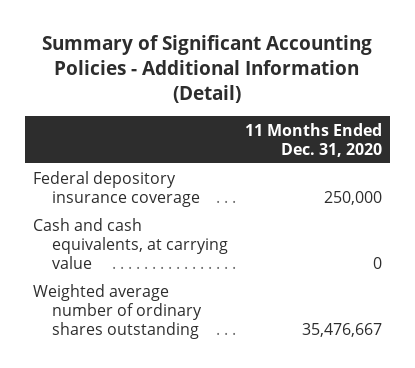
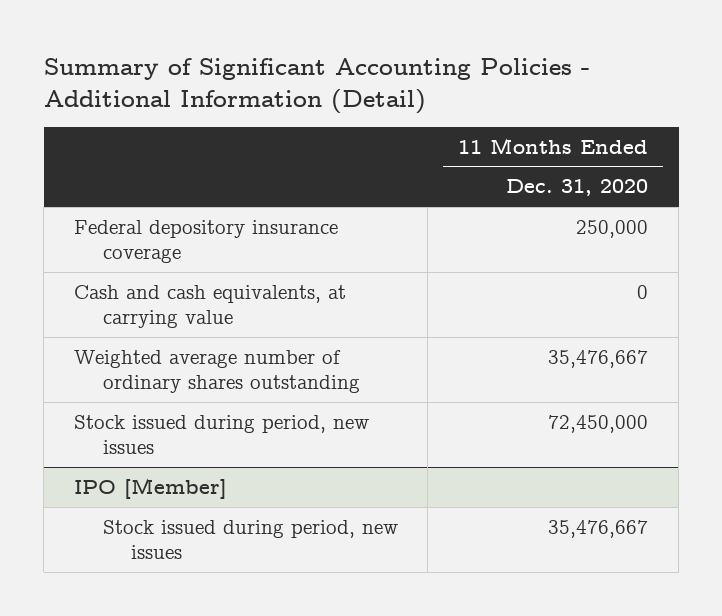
+ Stock issued during period, new issues | 72,450,000
+ IPO [Member]
+ Stock issued during period, new issues | 35,476,667

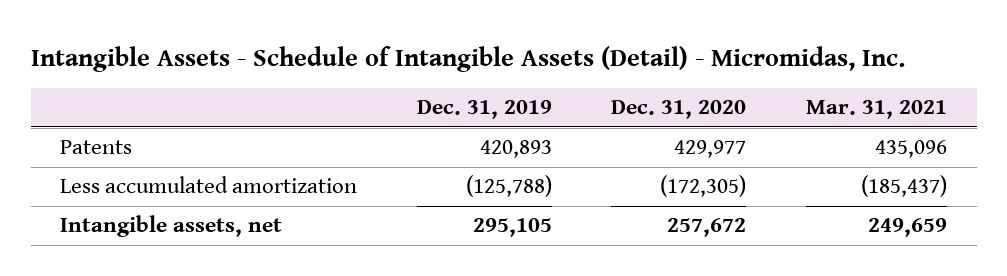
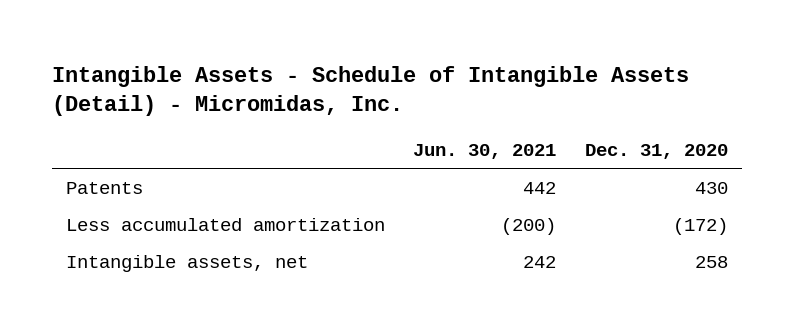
- | Dec. 31, 2019 | Dec. 31, 2020 | Mar. 31, 2021
+ | Jun. 30, 2021 | Dec. 31, 2020
- Patents | 420,893 | 429,977 | 435,096
- Less accumulated amortization | (125,788) | (172,305) | (185,437)
- Intangible assets, net | 295,105 | 257,672 | 249,659
+ Patents | 442 | 430
+ Less accumulated amortization | (200) | (172)
+ Intangible assets, net | 242 | 258

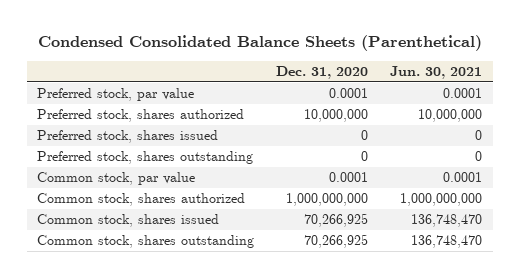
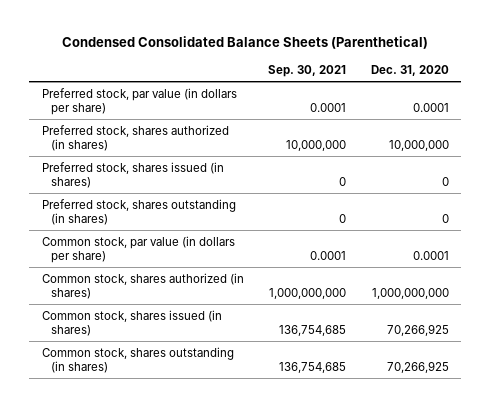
- | Dec. 31, 2020 | Jun. 30, 2021
+ | Sep. 30, 2021 | Dec. 31, 2020
- Preferred stock, par value | 0.0001 | 0.0001
- Preferred stock, shares authorized | 10,000,000 | 10,000,000
- Preferred stock, shares issued | 0 | 0
- Preferred stock, shares outstanding | 0 | 0
- Common stock, par value | 0.0001 | 0.0001
- Common stock, shares authorized | 1,000,000,000 | 1,000,000,000
- Common stock, shares issued | 70,266,925 | 136,748,470
- Common stock, shares outstanding | 70,266,925 | 136,748,470
+ Preferred stock, par value (in dollars per share) | 0.0001 | 0.0001
+ Preferred stock, shares authorized (in shares) | 10,000,000 | 10,000,000
+ Preferred stock, shares issued (in shares) | 0 | 0
+ Preferred stock, shares outstanding (in shares) | 0 | 0
+ Common stock, par value (in dollars per share) | 0.0001 | 0.0001
+ Common stock, shares authorized (in shares) | 1,000,000,000 | 1,000,000,000
+ Common stock, shares issued (in shares) | 136,754,685 | 70,266,925
+ Common stock, shares outstanding (in shares) | 136,754,685 | 70,266,925

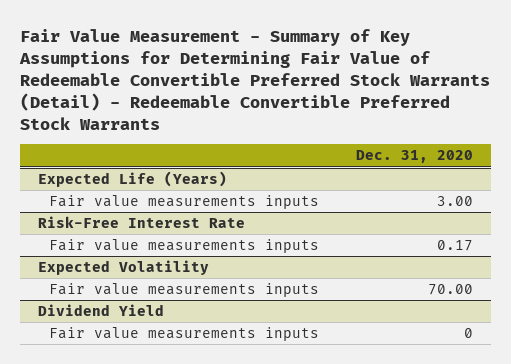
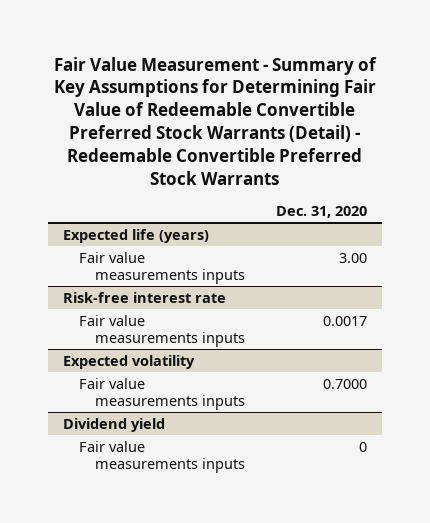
- Expected Life (Years)
+ Expected life (years)
- Risk-Free Interest Rate
- Fair value measurements inputs | 0.17
- Expected Volatility
- Fair value measurements inputs | 70.00
- Dividend Yield
+ Risk-free interest rate
+ Fair value measurements inputs | 0.0017
+ Expected volatility
+ Fair value measurements inputs | 0.7000
+ Dividend yield

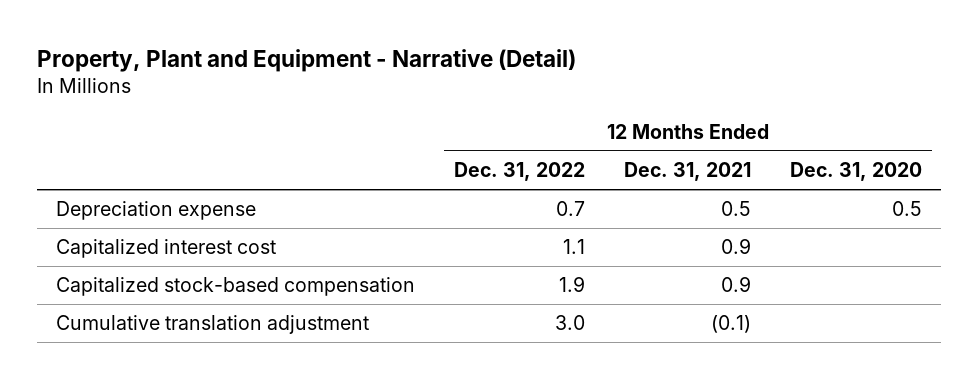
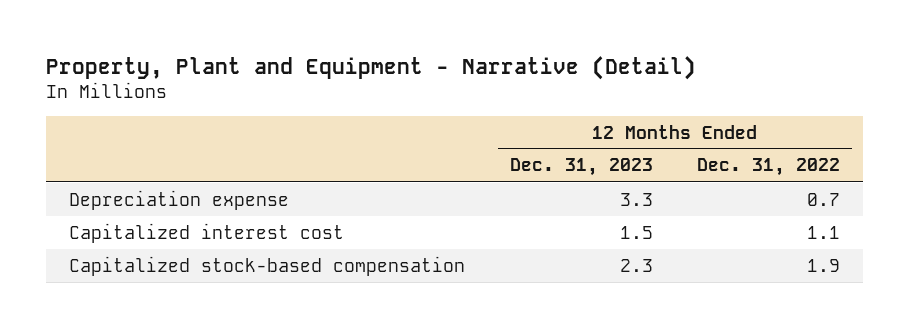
- | 12 Months Ended Dec. 31, 2022 | 12 Months Ended Dec. 31, 2021 | 12 Months Ended Dec. 31, 2020
+ | 12 Months Ended Dec. 31, 2023 | 12 Months Ended Dec. 31, 2022
- Cumulative translation adjustment | 3.0 | (0.1) |

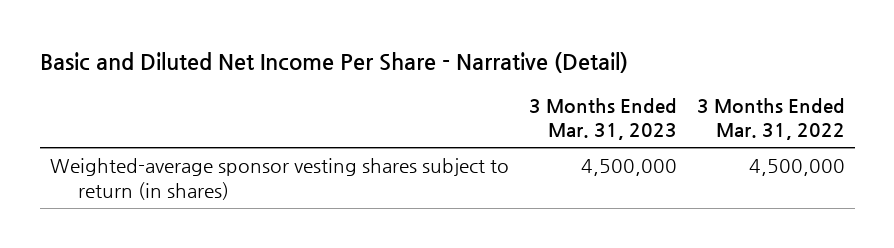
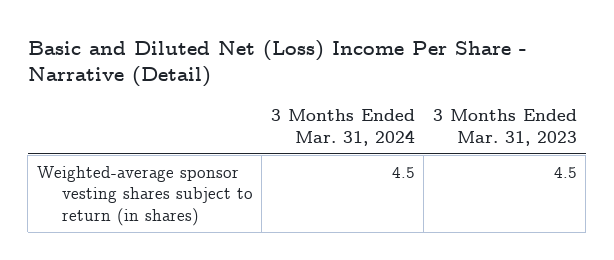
- Basic and Diluted Net Income Per Share - Narrative (Detail)
+ Basic and Diluted Net (Loss) Income Per Share - Narrative (Detail)
- | 3 Months Ended Mar. 31, 2023 | 3 Months Ended Mar. 31, 2022
+ | 3 Months Ended Mar. 31, 2024 | 3 Months Ended Mar. 31, 2023
- Weighted-average sponsor vesting shares subject to return (in shares) | 4,500,000 | 4,500,000
+ Weighted-average sponsor vesting shares subject to return (in shares) | 4.5 | 4.5

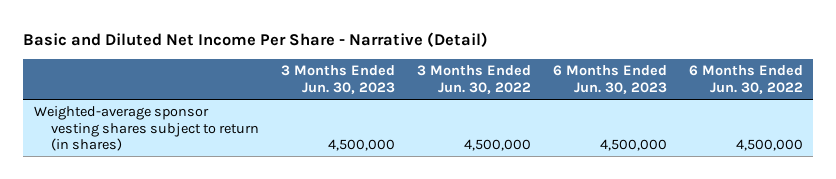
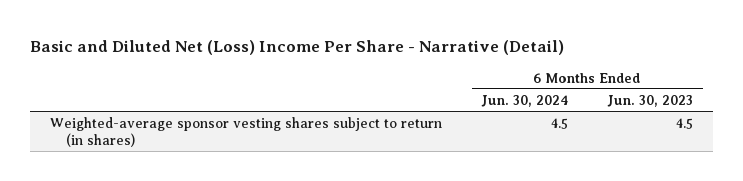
- Basic and Diluted Net Income Per Share - Narrative (Detail)
+ Basic and Diluted Net (Loss) Income Per Share - Narrative (Detail)
- | 3 Months Ended Jun. 30, 2023 | 3 Months Ended Jun. 30, 2022 | 6 Months Ended Jun. 30, 2023 | 6 Months Ended Jun. 30, 2022
+ | 6 Months Ended Jun. 30, 2024 | 6 Months Ended Jun. 30, 2023
- Weighted-average sponsor vesting shares subject to return (in shares) | 4,500,000 | 4,500,000 | 4,500,000 | 4,500,000
+ Weighted-average sponsor vesting shares subject to return (in shares) | 4.5 | 4.5

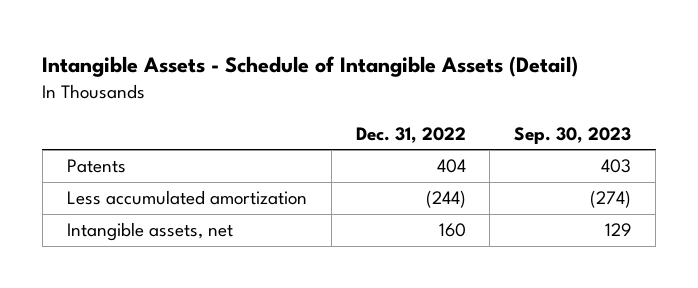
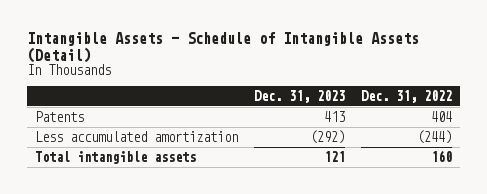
- | Dec. 31, 2022 | Sep. 30, 2023
+ | Dec. 31, 2023 | Dec. 31, 2022
- Intangible assets, net | 160 | 129
+ Total intangible assets | 121 | 160

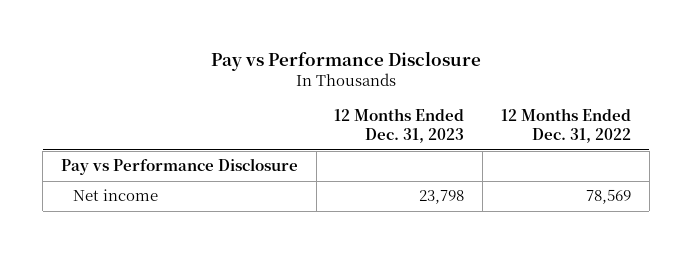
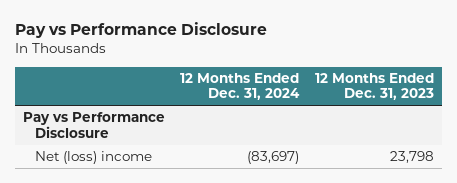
- | 12 Months Ended Dec. 31, 2023 | 12 Months Ended Dec. 31, 2022
+ | 12 Months Ended Dec. 31, 2024 | 12 Months Ended Dec. 31, 2023
- Net income | 23,798 | 78,569
+ Net (loss) income | (83,697) | 23,798

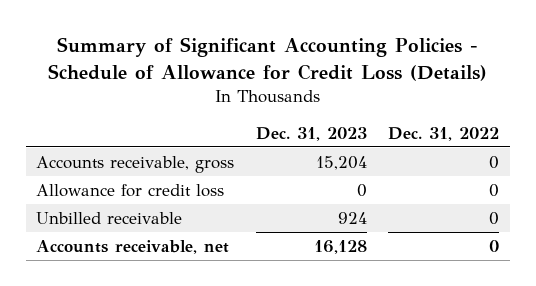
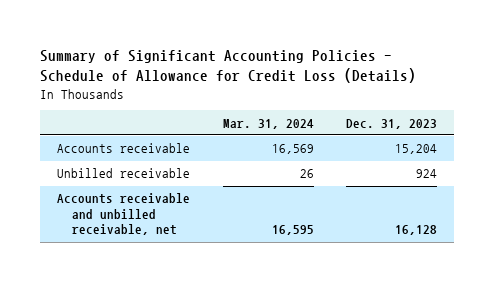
- | Dec. 31, 2023 | Dec. 31, 2022
+ | Mar. 31, 2024 | Dec. 31, 2023
- Accounts receivable, gross | 15,204 | 0
- Allowance for credit loss | 0 | 0
+ Accounts receivable | 16,569 | 15,204
- Accounts receivable, net | 16,128 | 0
+ Accounts receivable and unbilled receivable, net | 16,595 | 16,128

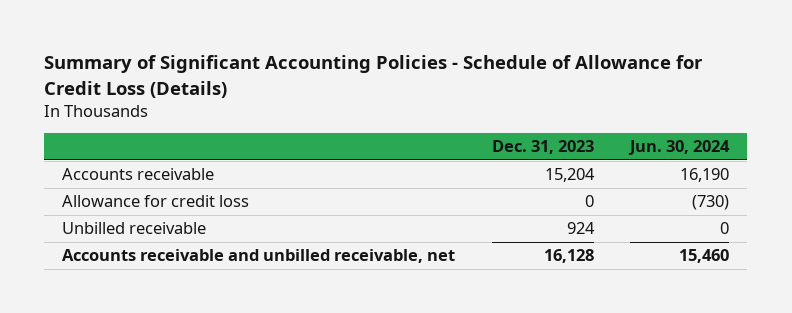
- | Mar. 31, 2024 | Dec. 31, 2023
+ | Dec. 31, 2023 | Jun. 30, 2024
+ Allowance for credit loss | 0 | (730)

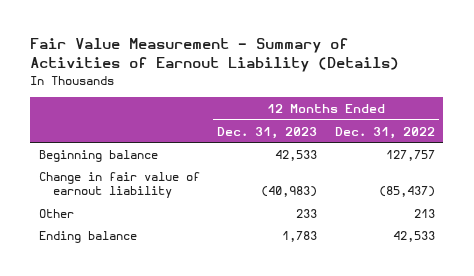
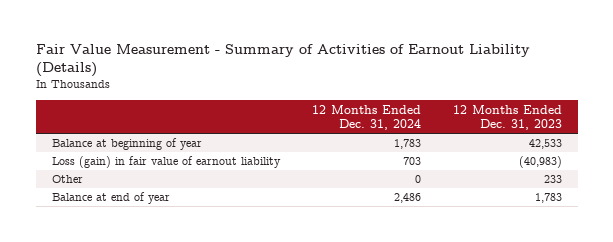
- | 12 Months Ended Dec. 31, 2023 | 12 Months Ended Dec. 31, 2022
+ | 12 Months Ended Dec. 31, 2024 | 12 Months Ended Dec. 31, 2023
- Beginning balance | 42,533 | 127,757
- Change in fair value of earnout liability | (40,983) | (85,437)
+ Balance at beginning of year | 1,783 | 42,533
+ Loss (gain) in fair value of earnout liability | 703 | (40,983)
- Ending balance | 1,783 | 42,533
+ Balance at end of year | 2,486 | 1,783

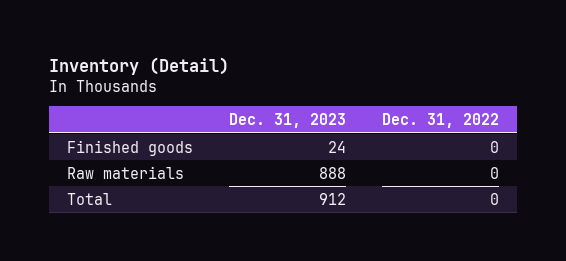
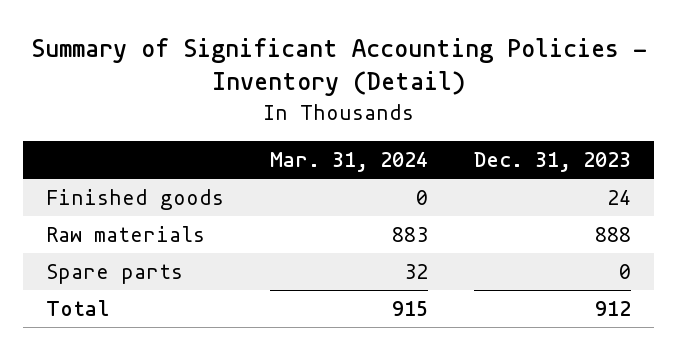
- Inventory (Detail)
+ Summary of Significant Accounting Policies - Inventory (Detail)
- | Dec. 31, 2023 | Dec. 31, 2022
+ | Mar. 31, 2024 | Dec. 31, 2023
+ Spare parts | 32 | 0

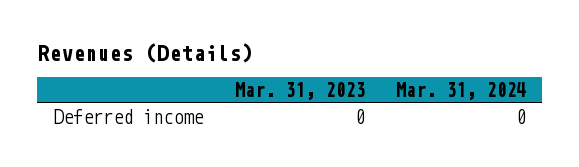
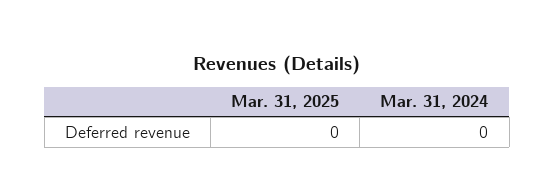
- | Mar. 31, 2023 | Mar. 31, 2024
+ | Mar. 31, 2025 | Mar. 31, 2024
- Deferred income | 0 | 0
+ Deferred revenue | 0 | 0

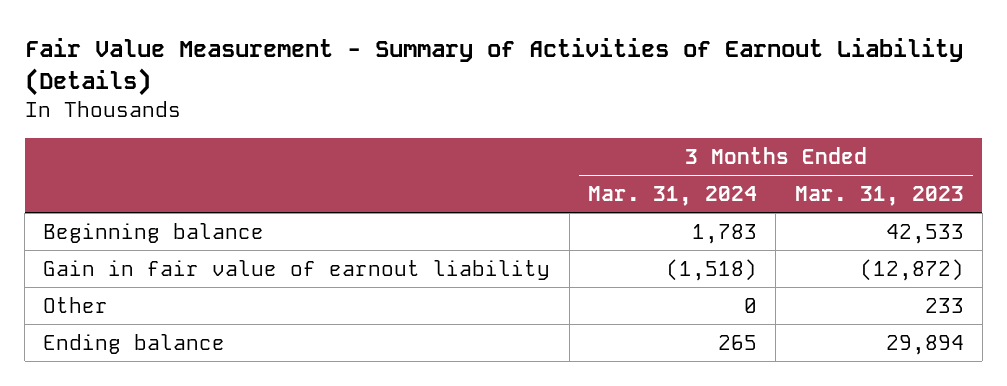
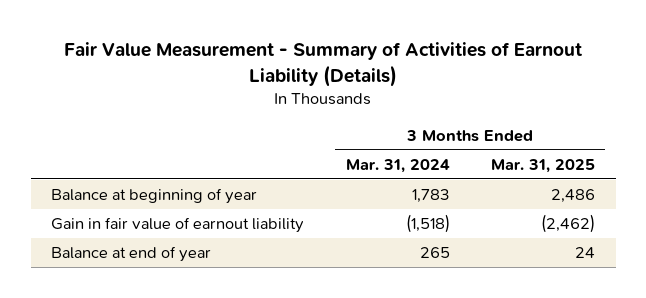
- | 3 Months Ended Mar. 31, 2024 | 3 Months Ended Mar. 31, 2023
+ | 3 Months Ended Mar. 31, 2024 | 3 Months Ended Mar. 31, 2025
- Beginning balance | 1,783 | 42,533
+ Balance at beginning of year | 1,783 | 2,486
- Other | 0 | 233
- Ending balance | 265 | 29,894
+ Balance at end of year | 265 | 24

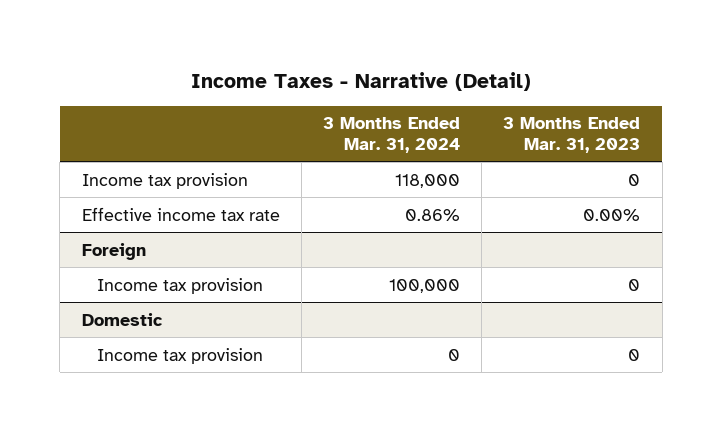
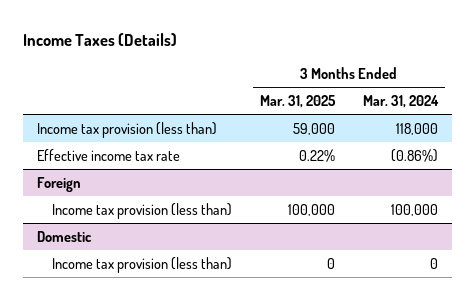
- Income Taxes - Narrative (Detail)
+ Income Taxes (Details)
- | 3 Months Ended Mar. 31, 2024 | 3 Months Ended Mar. 31, 2023
+ | 3 Months Ended Mar. 31, 2025 | 3 Months Ended Mar. 31, 2024
- Income tax provision | 118,000 | 0
- Effective income tax rate | 0.86% | 0.00%
+ Income tax provision (less than) | 59,000 | 118,000
+ Effective income tax rate | 0.22% | (0.86%)
@ Foreign
- Income tax provision | 100,000 | 0
+ Income tax provision (less than) | 100,000 | 100,000
@ Domestic
- Income tax provision | 0 | 0
+ Income tax provision (less than) | 0 | 0

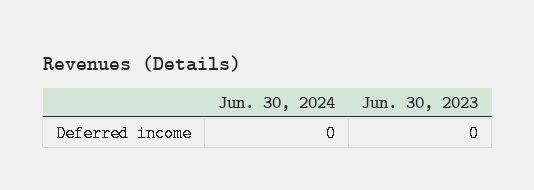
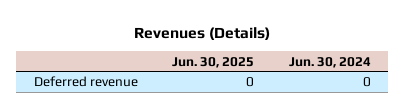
- | Jun. 30, 2024 | Jun. 30, 2023
+ | Jun. 30, 2025 | Jun. 30, 2024
- Deferred income | 0 | 0
+ Deferred revenue | 0 | 0

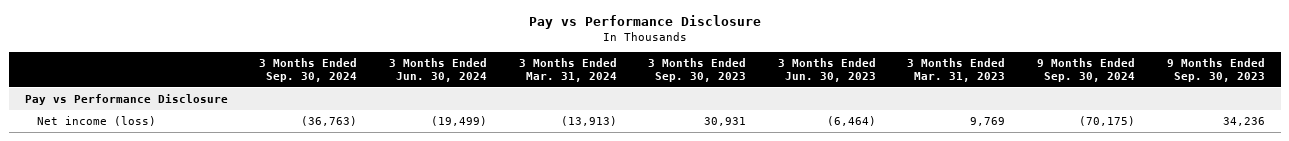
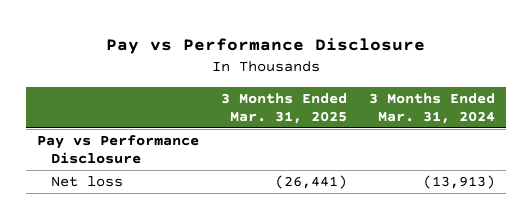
- | 3 Months Ended Sep. 30, 2024 | 3 Months Ended Jun. 30, 2024 | 3 Months Ended Mar. 31, 2024 | 3 Months Ended Sep. 30, 2023 | 3 Months Ended Jun. 30, 2023 | 3 Months Ended Mar. 31, 2023 | 9 Months Ended Sep. 30, 2024 | 9 Months Ended Sep. 30, 2023
+ | 3 Months Ended Mar. 31, 2025 | 3 Months Ended Mar. 31, 2024
- Net income (loss) | (36,763) | (19,499) | (13,913) | 30,931 | (6,464) | 9,769 | (70,175) | 34,236
+ Net loss | (26,441) | (13,913)

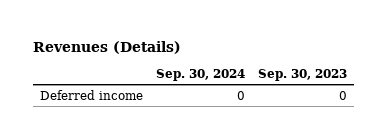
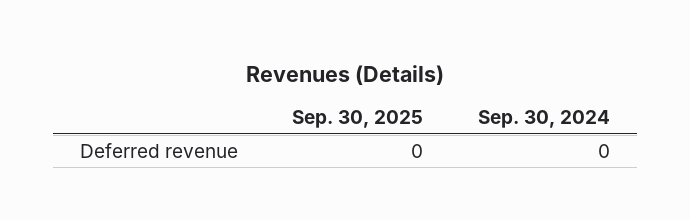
- | Sep. 30, 2024 | Sep. 30, 2023
+ | Sep. 30, 2025 | Sep. 30, 2024
- Deferred income | 0 | 0
+ Deferred revenue | 0 | 0

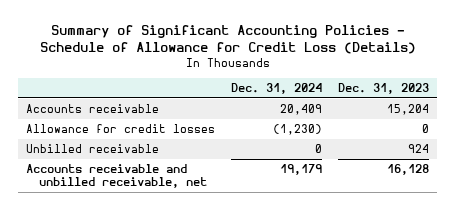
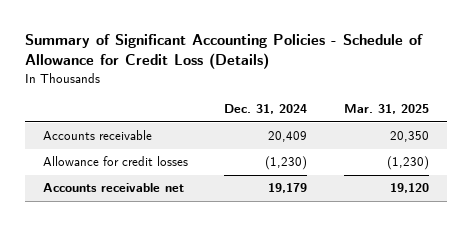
- | Dec. 31, 2024 | Dec. 31, 2023
+ | Dec. 31, 2024 | Mar. 31, 2025
- Unbilled receivable | 0 | 924
- Accounts receivable and unbilled receivable, net | 19,179 | 16,128
+ Accounts receivable net | 19,179 | 19,120

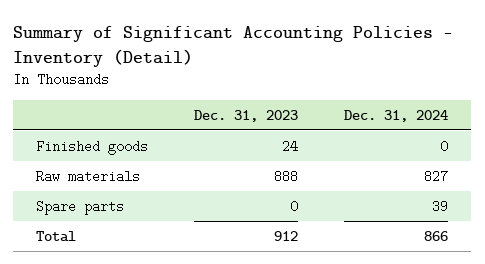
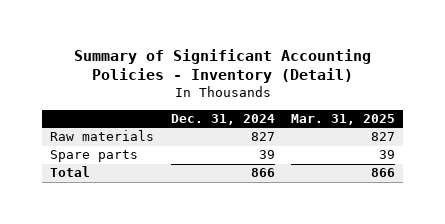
- | Dec. 31, 2023 | Dec. 31, 2024
+ | Dec. 31, 2024 | Mar. 31, 2025
- Finished goods | 24 | 0

